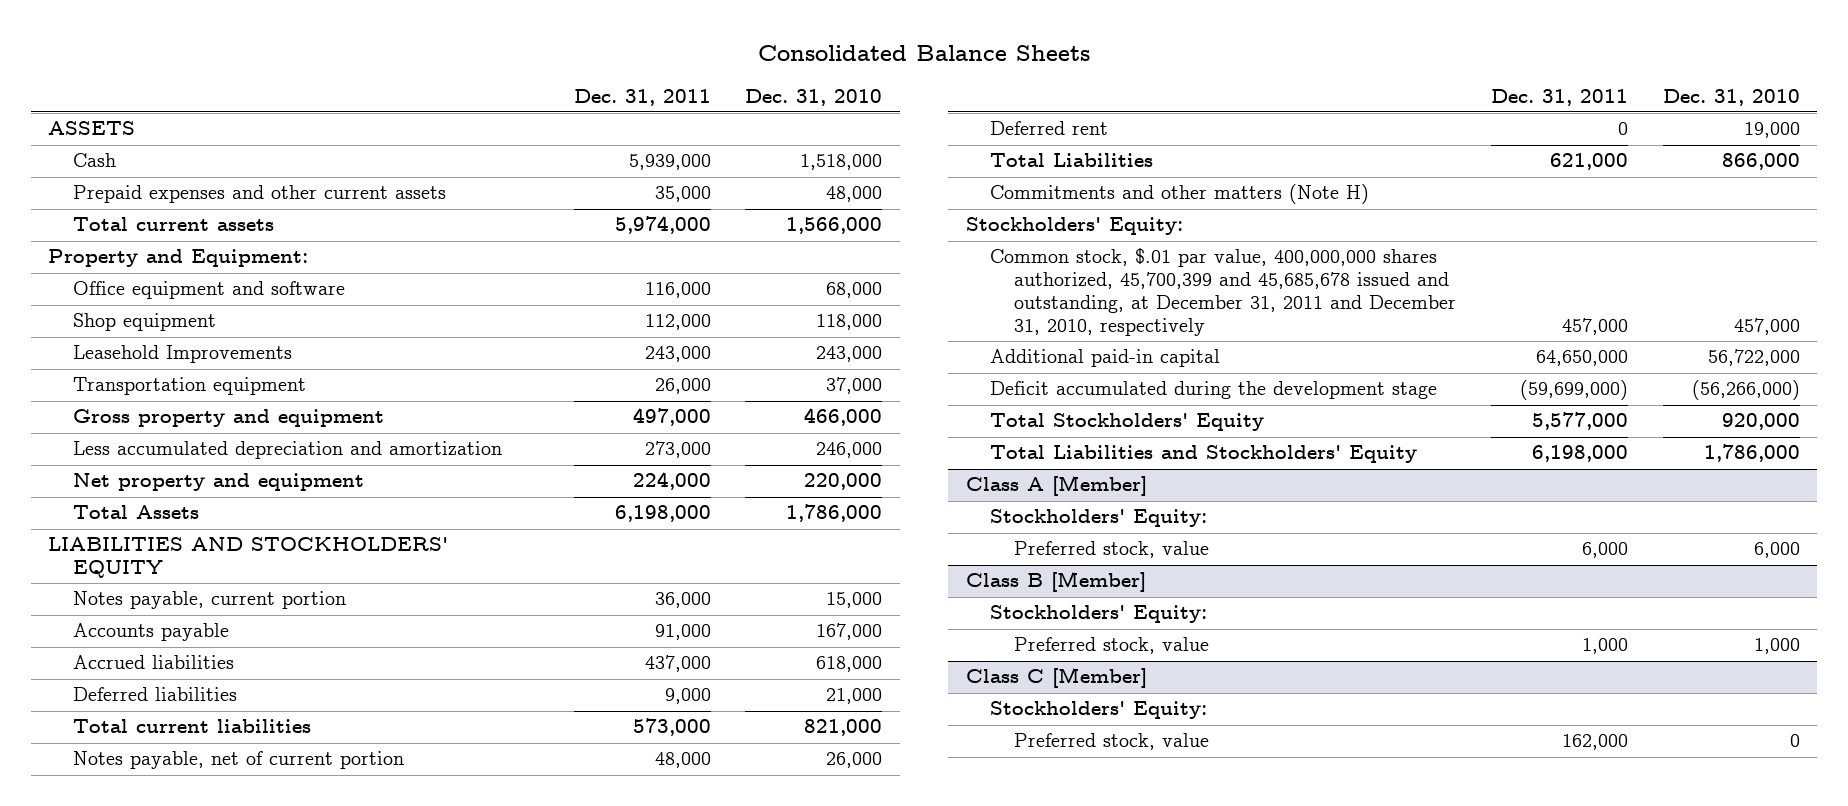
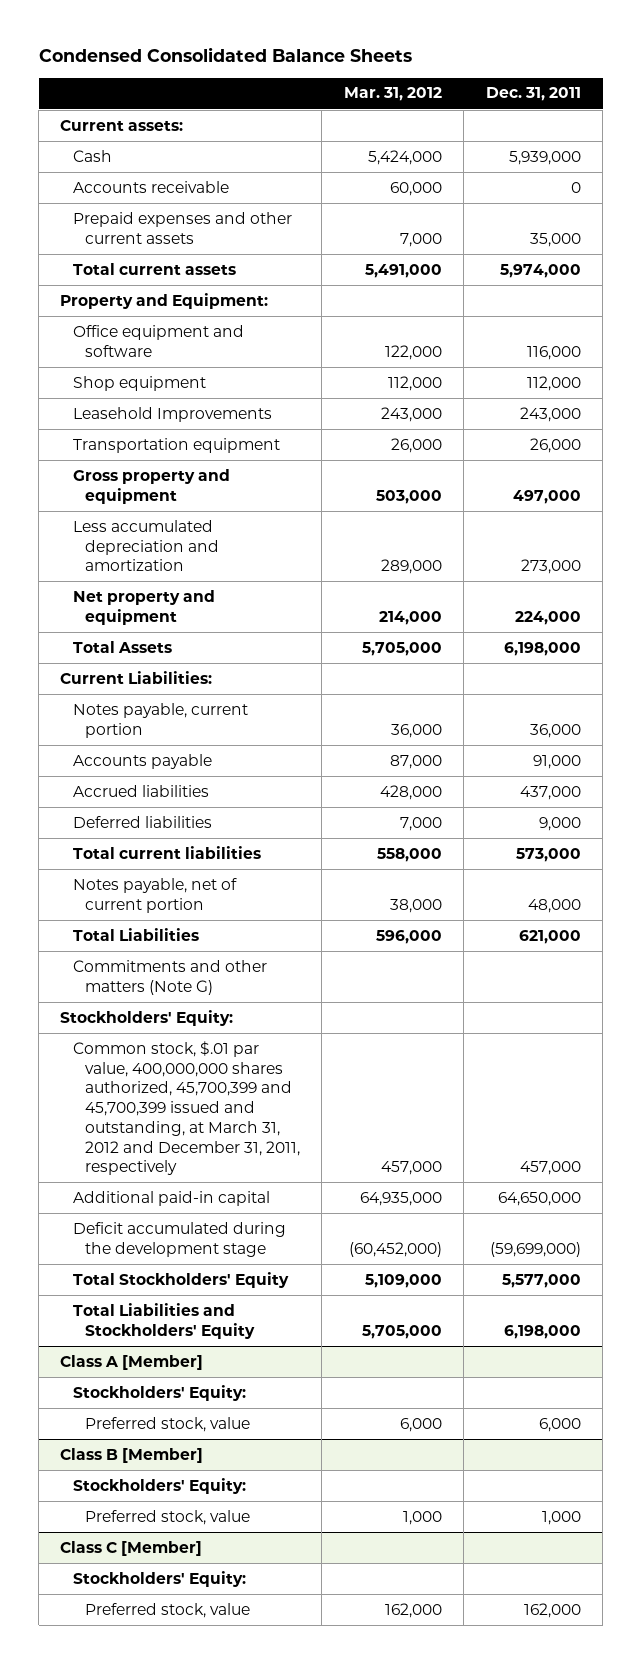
- Consolidated Balance Sheets
+ Condensed Consolidated Balance Sheets
- | Dec. 31, 2011 | Dec. 31, 2010
+ | Mar. 31, 2012 | Dec. 31, 2011
- ASSETS
+ Current assets:
+ Accounts receivable | 60,000 | 0
- LIABILITIES AND STOCKHOLDERS' EQUITY
+ Current Liabilities:
- Deferred rent | 0 | 19,000
- Commitments and other matters (Note H)
+ Commitments and other matters (Note G)
- Common stock, $.01 par value, 400,000,000 shares authorized, 45,700,399 and 45,685,678 issued and outstanding, at December 31, 2011 and December 31, 2010, respectively | 457,000 | 457,000
+ Common stock, $.01 par value, 400,000,000 shares authorized, 45,700,399 and 45,700,399 issued and outstanding, at March 31, 2012 and December 31, 2011, respectively | 457,000 | 457,000

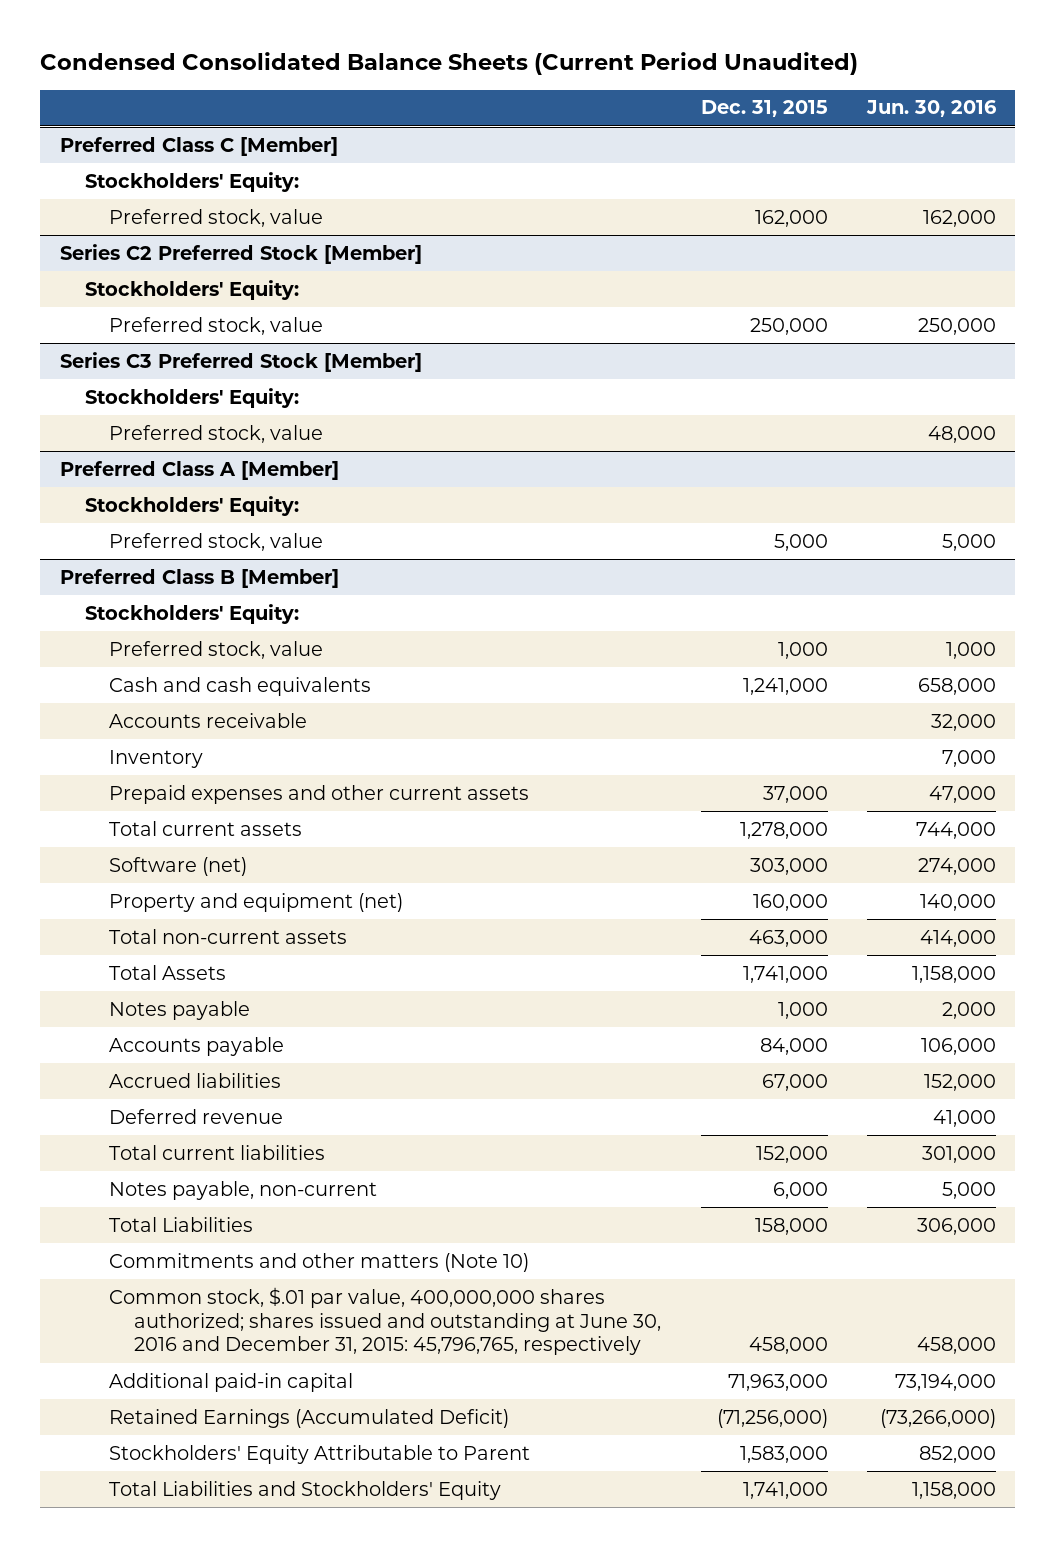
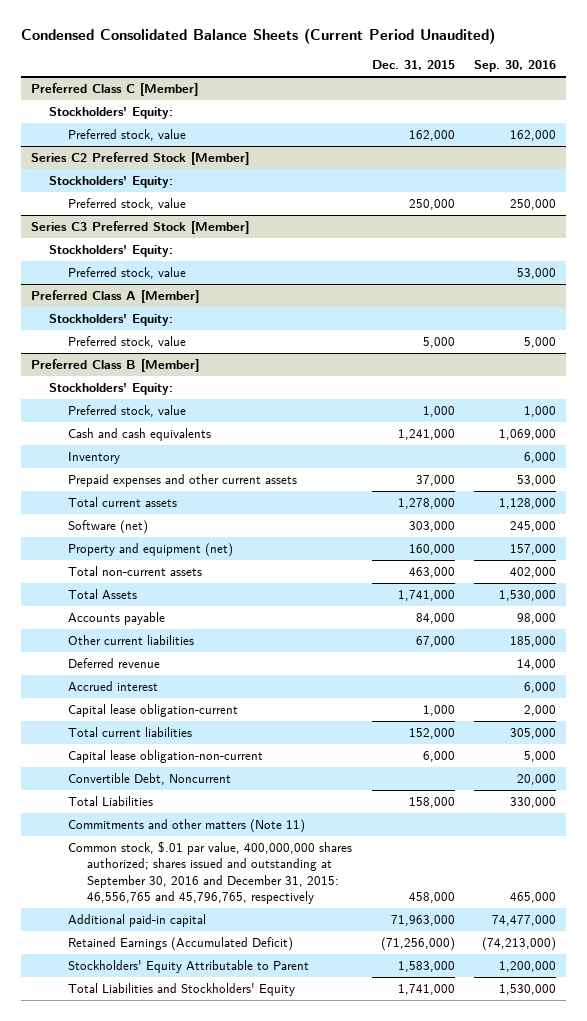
- | Dec. 31, 2015 | Jun. 30, 2016
+ | Dec. 31, 2015 | Sep. 30, 2016
@ Preferred Class B [Member]
- Accounts receivable | | 32,000
- Notes payable | 1,000 | 2,000
- Accrued liabilities | 67,000 | 152,000
+ Other current liabilities | 67,000 | 185,000
+ Accrued interest | | 6,000
+ Capital lease obligation-current | 1,000 | 2,000
- Notes payable, non-current | 6,000 | 5,000
+ Capital lease obligation-non-current | 6,000 | 5,000
+ Convertible Debt, Noncurrent | | 20,000
- Commitments and other matters (Note 10)
- Common stock, $.01 par value, 400,000,000 shares authorized; shares issued and outstanding at June 30, 2016 and December 31, 2015: 45,796,765, respectively | 458,000 | 458,000
+ Commitments and other matters (Note 11)
+ Common stock, $.01 par value, 400,000,000 shares authorized; shares issued and outstanding at September 30, 2016 and December 31, 2015: 46,556,765 and 45,796,765, respectively | 458,000 | 465,000

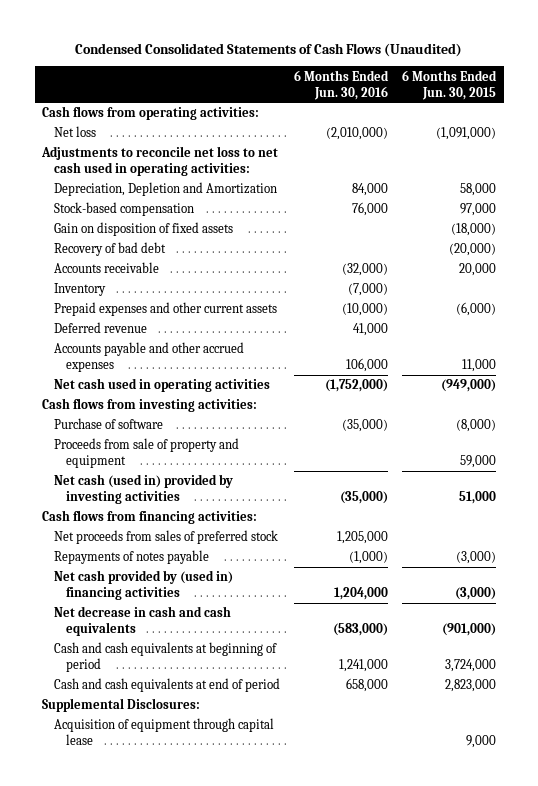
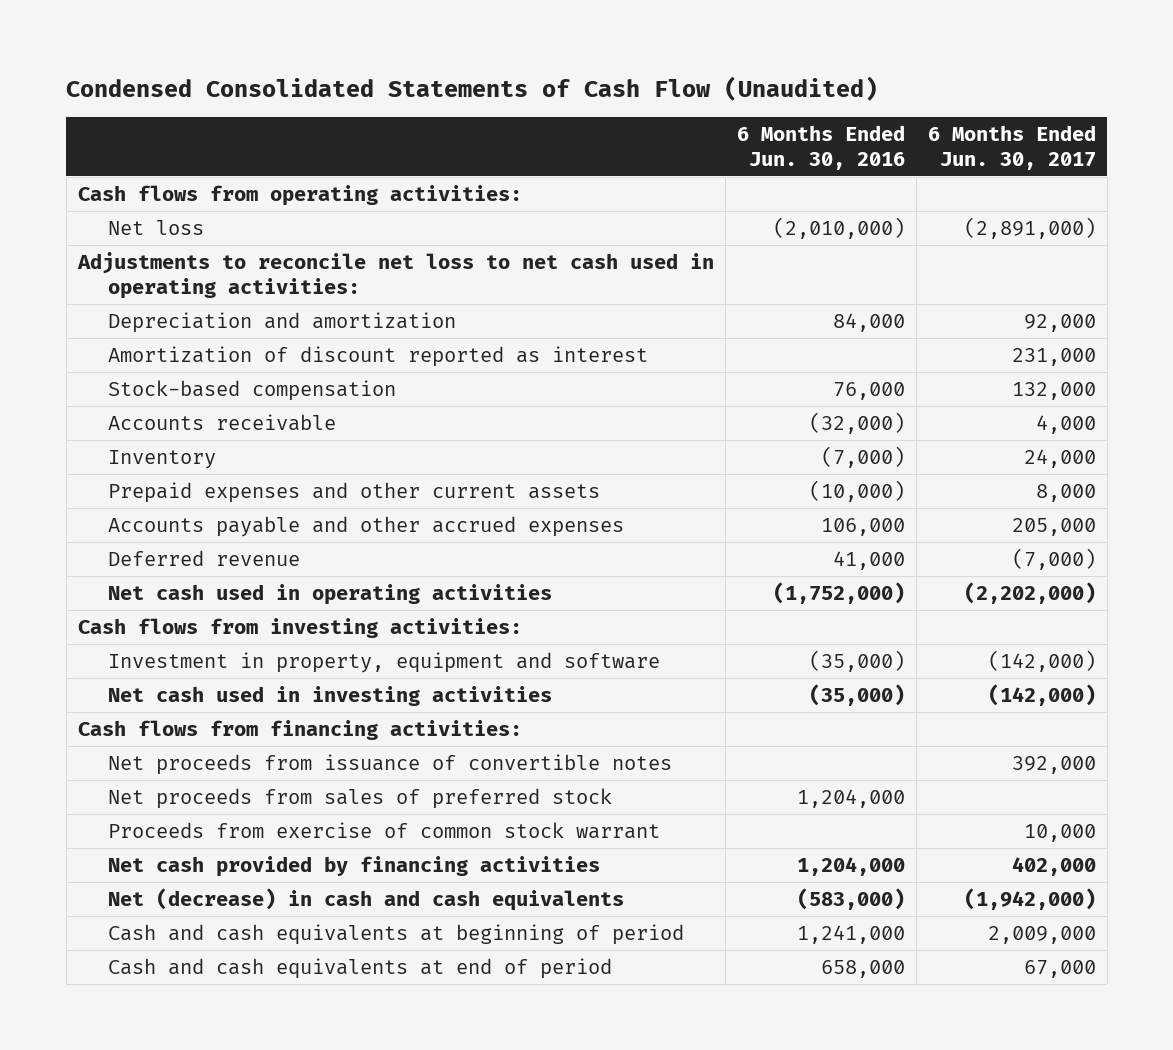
- Condensed Consolidated Statements of Cash Flows (Unaudited)
+ Condensed Consolidated Statements of Cash Flow (Unaudited)
- | 6 Months Ended Jun. 30, 2016 | 6 Months Ended Jun. 30, 2015
+ | 6 Months Ended Jun. 30, 2016 | 6 Months Ended Jun. 30, 2017
- Depreciation, Depletion and Amortization | 84,000 | 58,000
+ Depreciation and amortization | 84,000 | 92,000
+ Amortization of discount reported as interest | | 231,000
- Gain on disposition of fixed assets | | (18,000)
- Recovery of bad debt | | (20,000)
moved down: Deferred revenue | 41,000 | (7,000)
- Purchase of software | (35,000) | (8,000)
- Proceeds from sale of property and equipment | | 59,000
- Net cash (used in) provided by investing activities | (35,000) | 51,000
+ Investment in property, equipment and software | (35,000) | (142,000)
+ Net cash used in investing activities | (35,000) | (142,000)
- Net proceeds from sales of preferred stock | 1,205,000 |
- Repayments of notes payable | (1,000) | (3,000)
- Net cash provided by (used in) financing activities | 1,204,000 | (3,000)
- Net decrease in cash and cash equivalents | (583,000) | (901,000)
+ Net proceeds from issuance of convertible notes | | 392,000
+ Net proceeds from sales of preferred stock | 1,204,000 |
+ Proceeds from exercise of common stock warrant | | 10,000
+ Net cash provided by financing activities | 1,204,000 | 402,000
+ Net (decrease) in cash and cash equivalents | (583,000) | (1,942,000)
- Supplemental Disclosures:
- Acquisition of equipment through capital lease | | 9,000

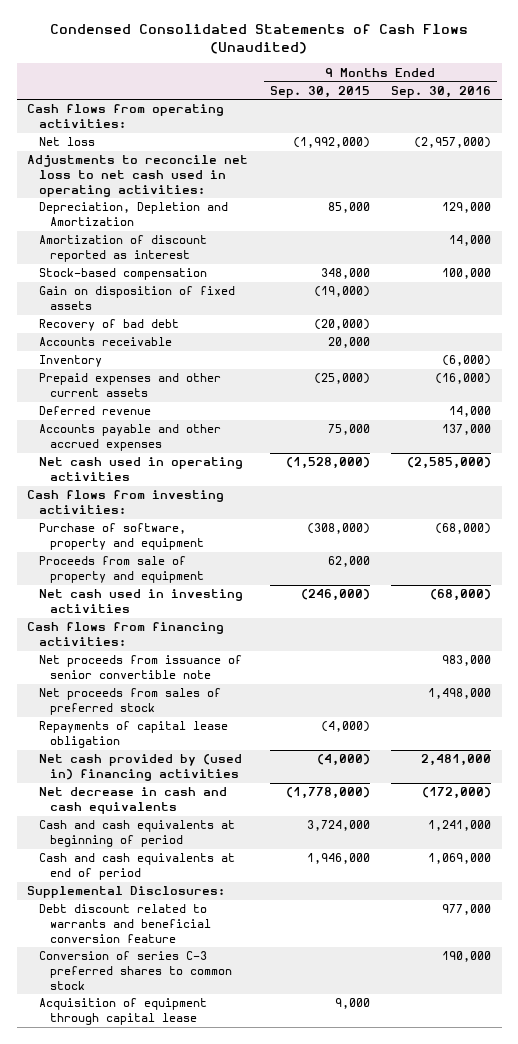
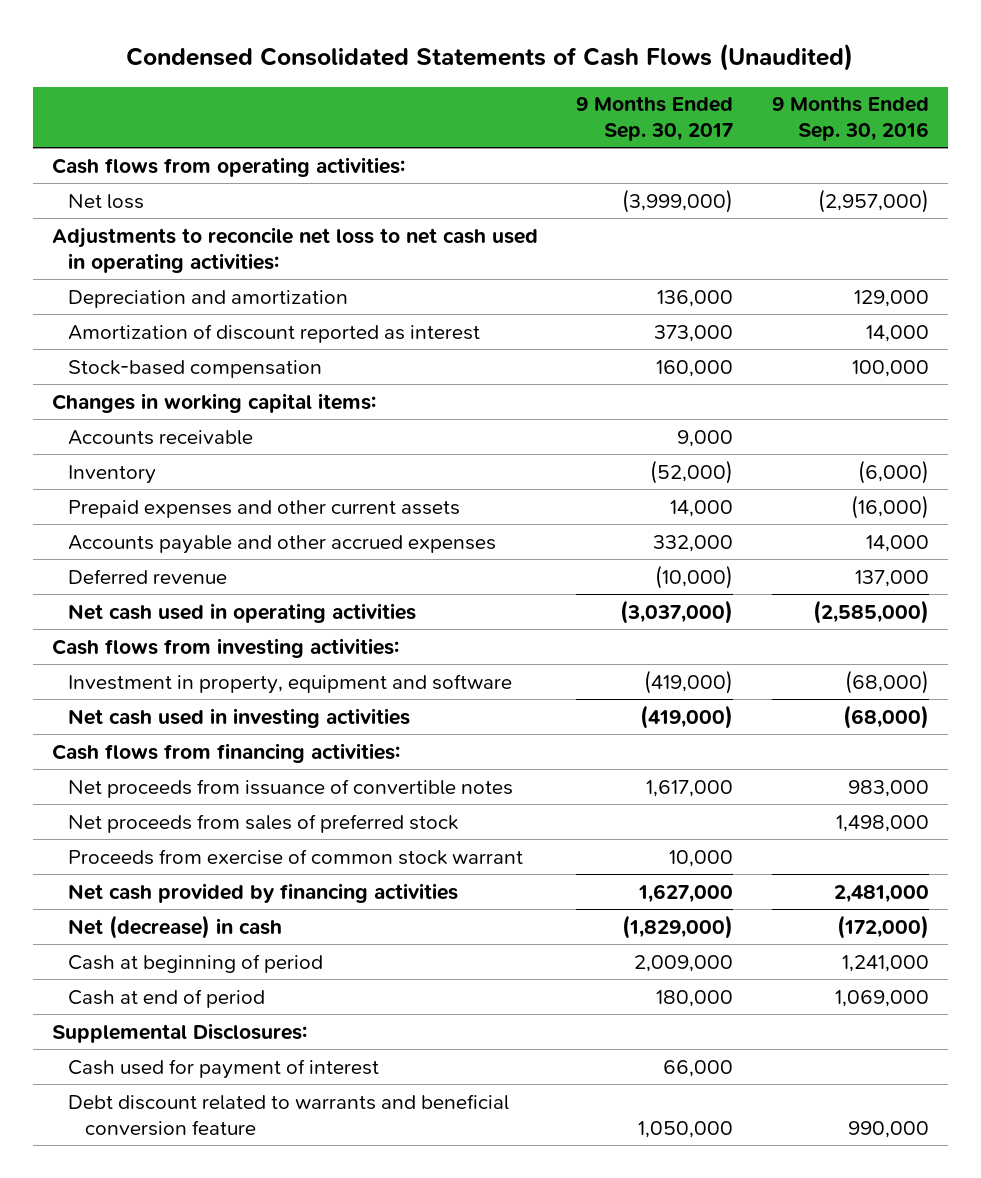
- | 9 Months Ended Sep. 30, 2015 | 9 Months Ended Sep. 30, 2016
+ | 9 Months Ended Sep. 30, 2017 | 9 Months Ended Sep. 30, 2016
- Depreciation, Depletion and Amortization | 85,000 | 129,000
+ Depreciation and amortization | 136,000 | 129,000
- Gain on disposition of fixed assets | (19,000) |
- Recovery of bad debt | (20,000) |
+ Changes in working capital items:
- Deferred revenue | | 14,000
- Accounts payable and other accrued expenses | 75,000 | 137,000
+ Accounts payable and other accrued expenses | 332,000 | 14,000
+ Deferred revenue | (10,000) | 137,000
- Purchase of software, property and equipment | (308,000) | (68,000)
- Proceeds from sale of property and equipment | 62,000 |
+ Investment in property, equipment and software | (419,000) | (68,000)
- Net proceeds from issuance of senior convertible note | | 983,000
+ Net proceeds from issuance of convertible notes | 1,617,000 | 983,000
- Repayments of capital lease obligation | (4,000) |
- Net cash provided by (used in) financing activities | (4,000) | 2,481,000
- Net decrease in cash and cash equivalents | (1,778,000) | (172,000)
- Cash and cash equivalents at beginning of period | 3,724,000 | 1,241,000
- Cash and cash equivalents at end of period | 1,946,000 | 1,069,000
+ Proceeds from exercise of common stock warrant | 10,000 |
+ Net cash provided by financing activities | 1,627,000 | 2,481,000
+ Net (decrease) in cash | (1,829,000) | (172,000)
+ Cash at beginning of period | 2,009,000 | 1,241,000
+ Cash at end of period | 180,000 | 1,069,000
- Debt discount related to warrants and beneficial conversion feature | | 977,000
- Conversion of series C-3 preferred shares to common stock | | 190,000
- Acquisition of equipment through capital lease | 9,000 |
+ Cash used for payment of interest | 66,000 |
+ Debt discount related to warrants and beneficial conversion feature | 1,050,000 | 990,000

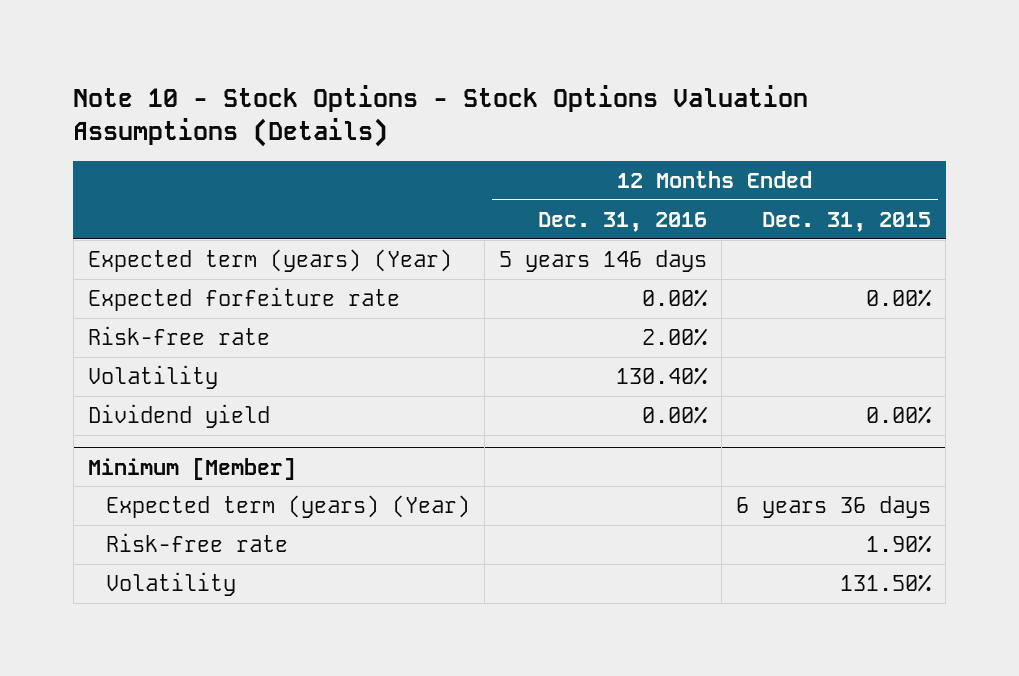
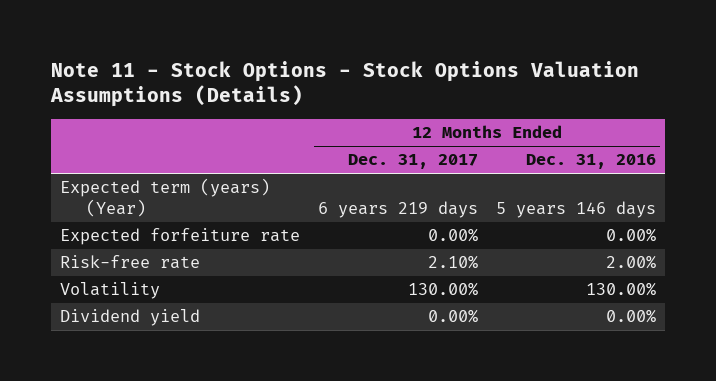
- Note 10 - Stock Options - Stock Options Valuation Assumptions (Details)
+ Note 11 - Stock Options - Stock Options Valuation Assumptions (Details)
- | 12 Months Ended Dec. 31, 2016 | 12 Months Ended Dec. 31, 2015
+ | 12 Months Ended Dec. 31, 2017 | 12 Months Ended Dec. 31, 2016
- Volatility | 130.40% |
+ Volatility | 130.00% | 130.00%
- Minimum [Member]
- Expected term (years) (Year) | | 6 years 36 days
- Risk-free rate | | 1.90%
- Volatility | | 131.50%

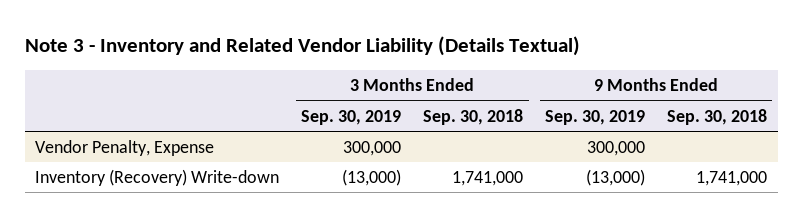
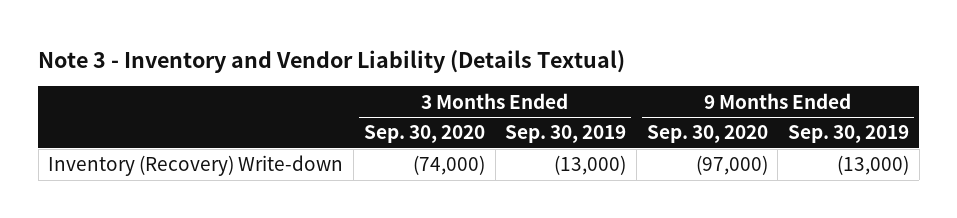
- Note 3 - Inventory and Related Vendor Liability (Details Textual)
+ Note 3 - Inventory and Vendor Liability (Details Textual)
- | 3 Months Ended Sep. 30, 2019 | 3 Months Ended Sep. 30, 2018 | 9 Months Ended Sep. 30, 2019 | 9 Months Ended Sep. 30, 2018
+ | 3 Months Ended Sep. 30, 2020 | 3 Months Ended Sep. 30, 2019 | 9 Months Ended Sep. 30, 2020 | 9 Months Ended Sep. 30, 2019
- Vendor Penalty, Expense | 300,000 | | 300,000 |

